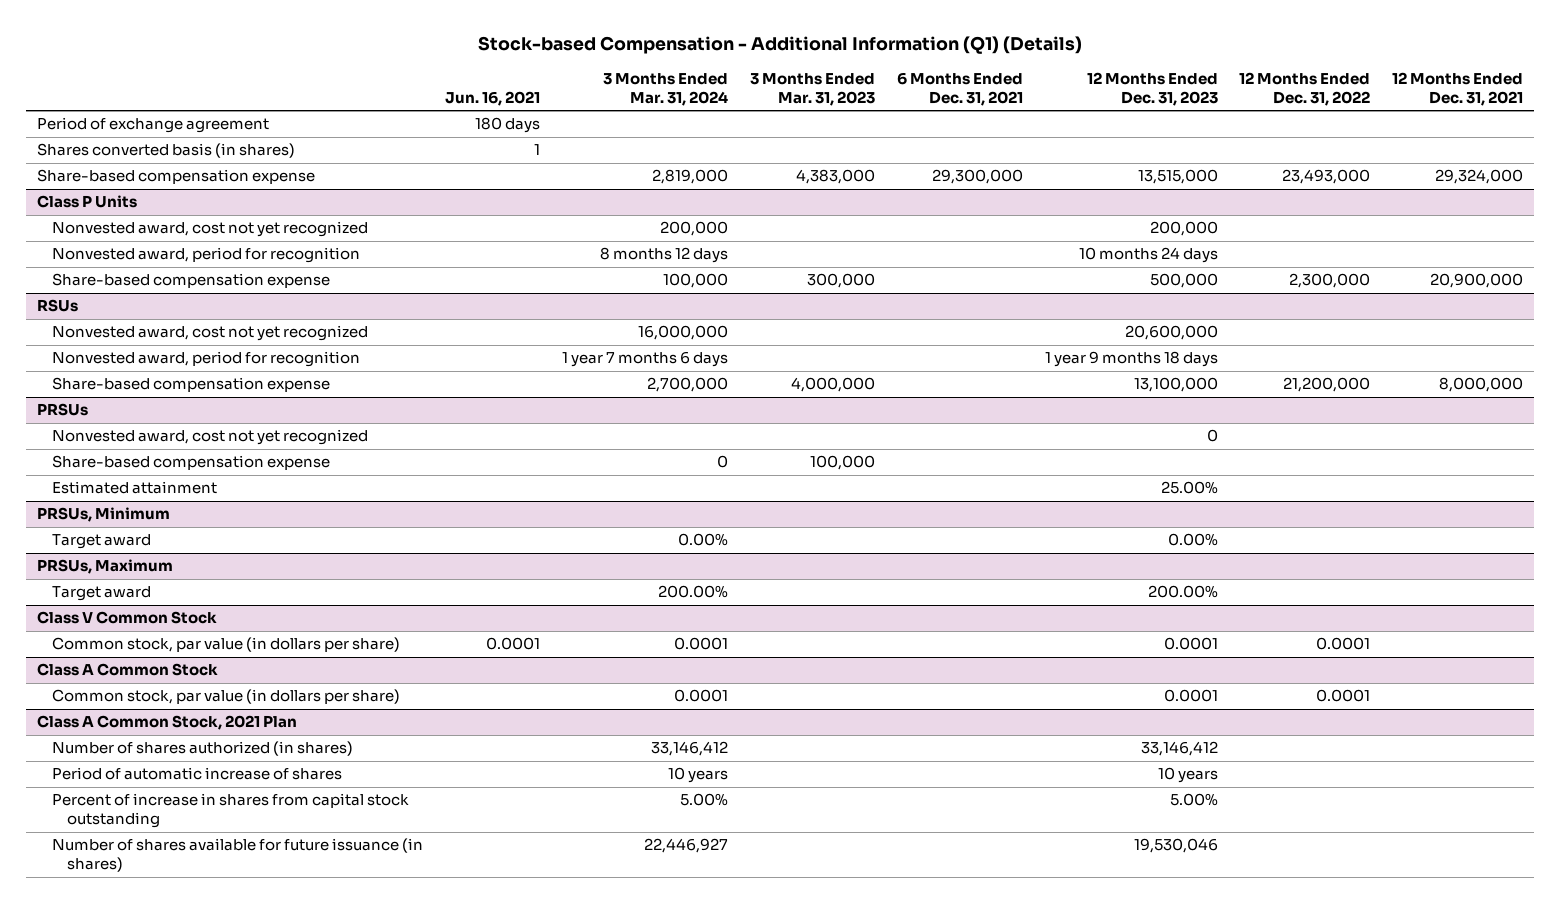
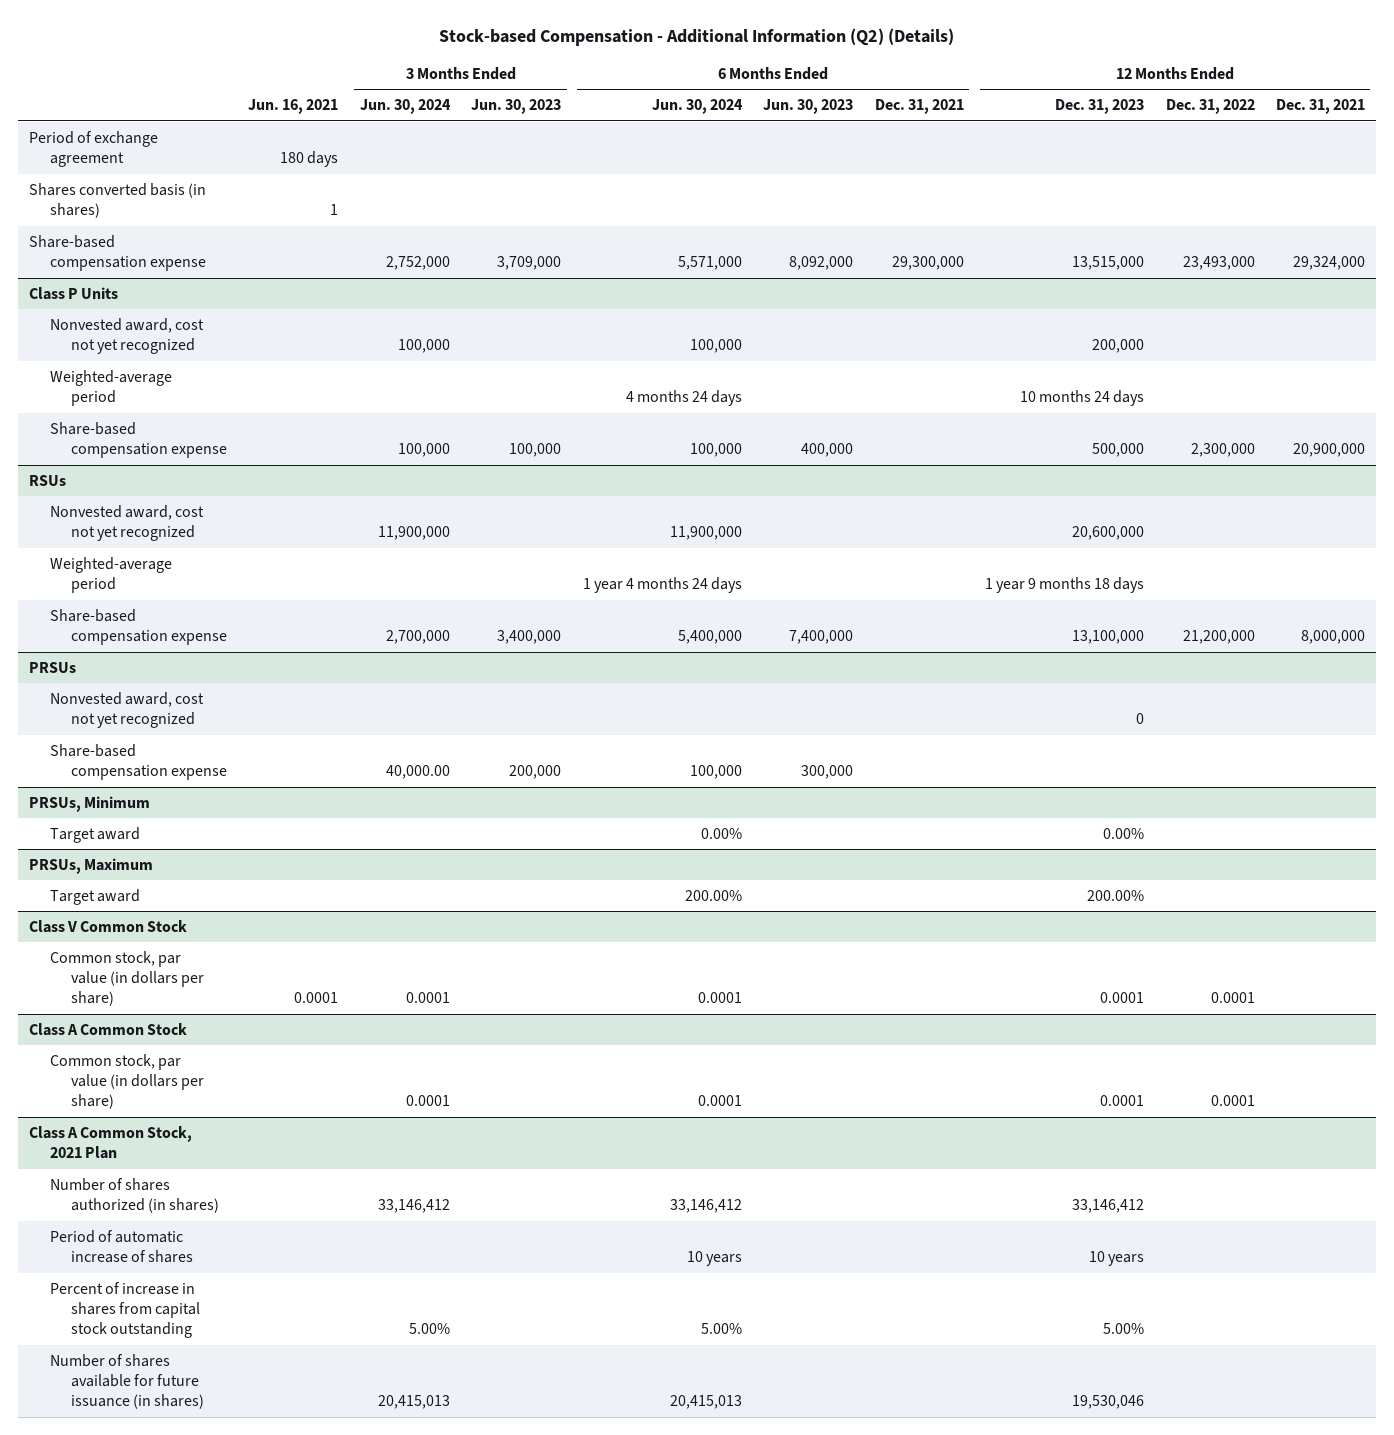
- Stock-based Compensation - Additional Information (Q1) (Details)
+ Stock-based Compensation - Additional Information (Q2) (Details)
- | Jun. 16, 2021 | 3 Months Ended Mar. 31, 2024 | 3 Months Ended Mar. 31, 2023 | 6 Months Ended Dec. 31, 2021 | 12 Months Ended Dec. 31, 2023 | 12 Months Ended Dec. 31, 2022 | 12 Months Ended Dec. 31, 2021
+ | Jun. 16, 2021 | 3 Months Ended Jun. 30, 2024 | 3 Months Ended Jun. 30, 2023 | 6 Months Ended Jun. 30, 2024 | 6 Months Ended Jun. 30, 2023 | 6 Months Ended Dec. 31, 2021 | 12 Months Ended Dec. 31, 2023 | 12 Months Ended Dec. 31, 2022 | 12 Months Ended Dec. 31, 2021
@ Class P Units
- Nonvested award, period for recognition | | 8 months 12 days | | | 10 months 24 days | |
+ Weighted-average period | | | | 4 months 24 days | | | 10 months 24 days | |
@ RSUs
- Nonvested award, period for recognition | | 1 year 7 months 6 days | | | 1 year 9 months 18 days | |
+ Weighted-average period | | | | 1 year 4 months 24 days | | | 1 year 9 months 18 days | |
@ PRSUs
- Estimated attainment | | | | | 25.00% | |

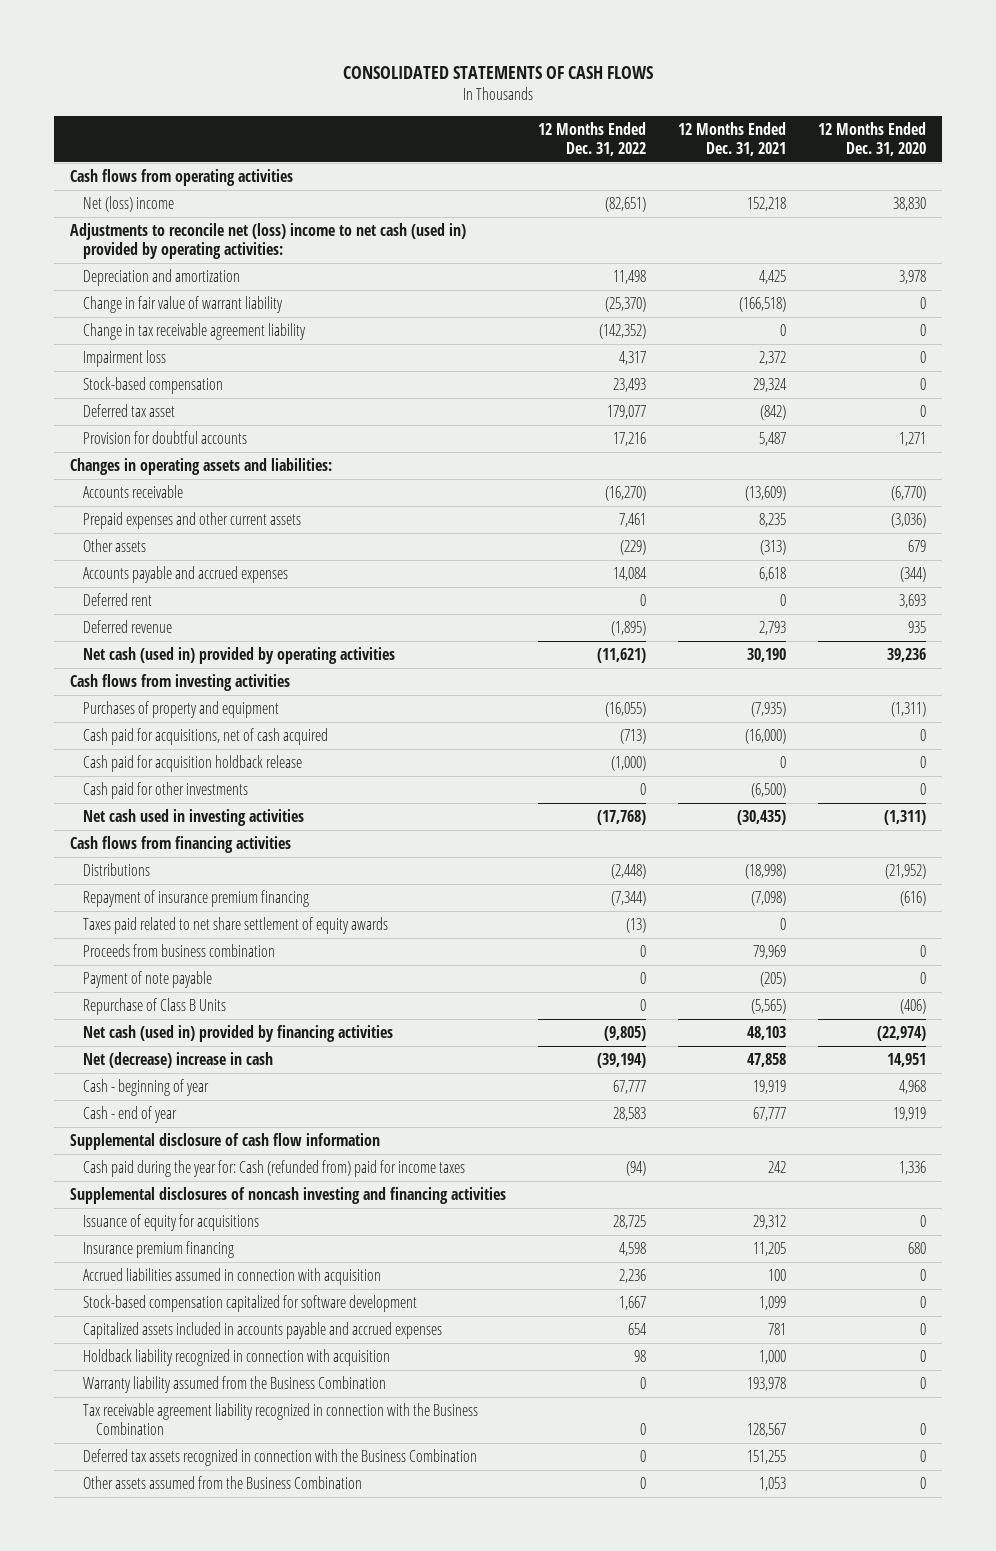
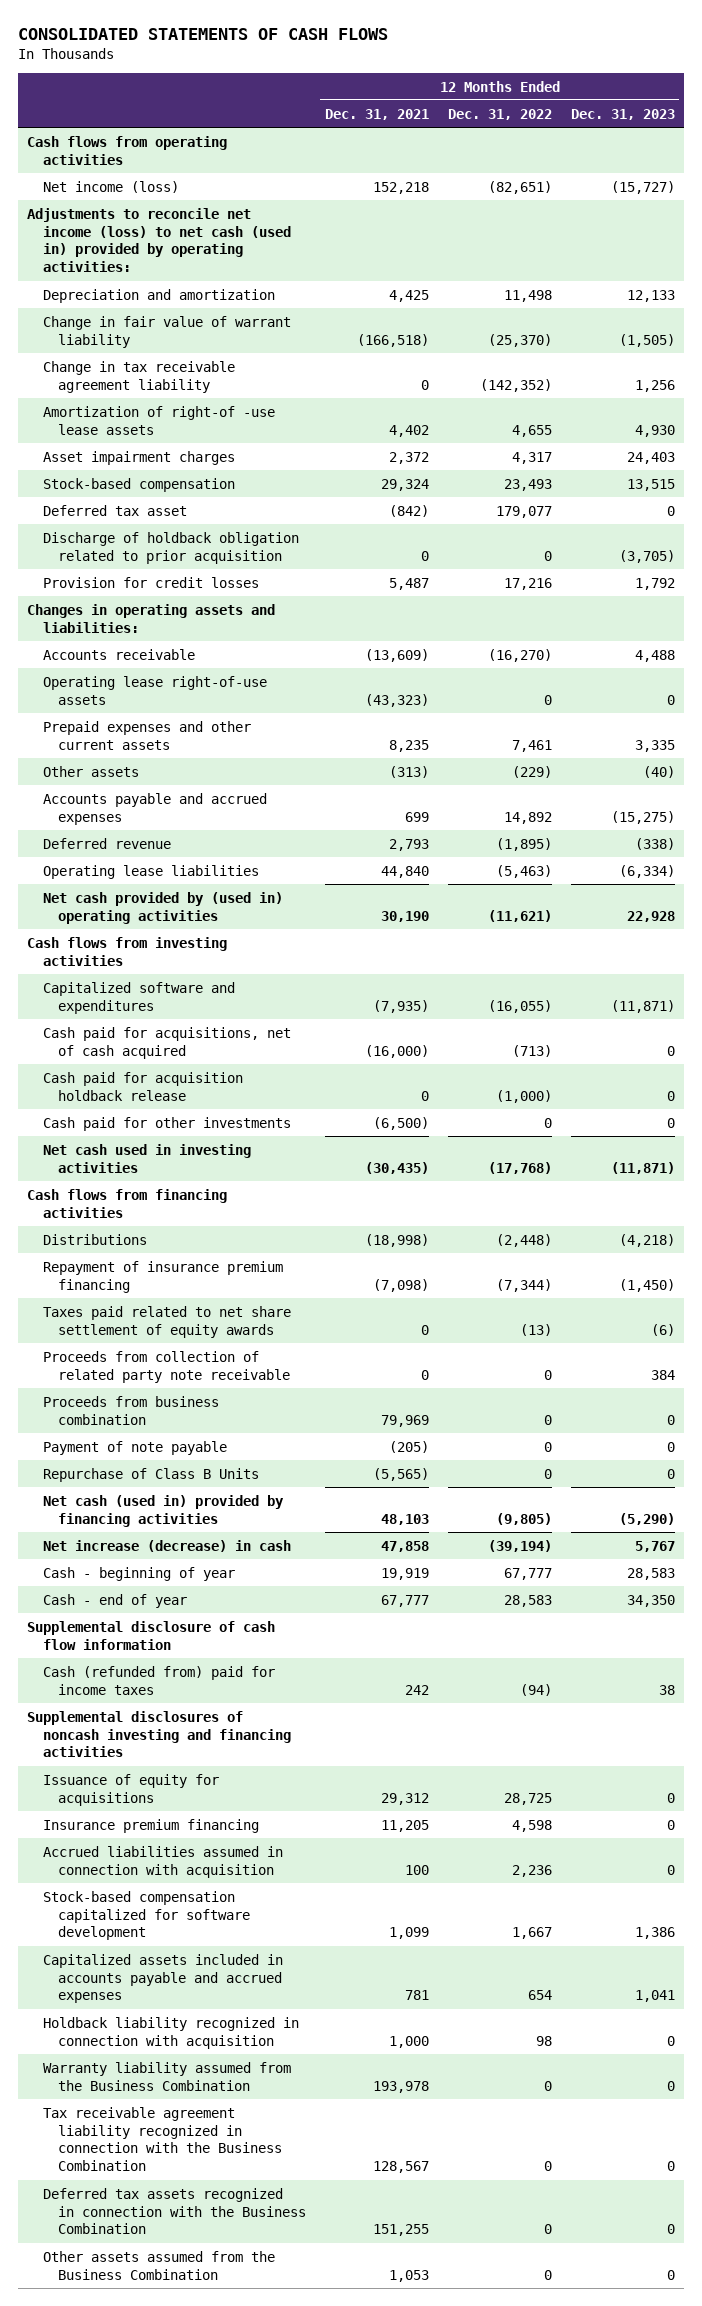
- | 12 Months Ended Dec. 31, 2022 | 12 Months Ended Dec. 31, 2021 | 12 Months Ended Dec. 31, 2020
+ | 12 Months Ended Dec. 31, 2021 | 12 Months Ended Dec. 31, 2022 | 12 Months Ended Dec. 31, 2023
- Net (loss) income | (82,651) | 152,218 | 38,830
- Adjustments to reconcile net (loss) income to net cash (used in) provided by operating activities:
+ Net income (loss) | 152,218 | (82,651) | (15,727)
+ Adjustments to reconcile net income (loss) to net cash (used in) provided by operating activities:
- Impairment loss | 4,317 | 2,372 | 0
+ Amortization of right-of -use lease assets | 4,402 | 4,655 | 4,930
+ Asset impairment charges | 2,372 | 4,317 | 24,403
- Provision for doubtful accounts | 17,216 | 5,487 | 1,271
+ Discharge of holdback obligation related to prior acquisition | 0 | 0 | (3,705)
+ Provision for credit losses | 5,487 | 17,216 | 1,792
+ Operating lease right-of-use assets | (43,323) | 0 | 0
- Accounts payable and accrued expenses | 14,084 | 6,618 | (344)
- Deferred rent | 0 | 0 | 3,693
+ Accounts payable and accrued expenses | 699 | 14,892 | (15,275)
- Net cash (used in) provided by operating activities | (11,621) | 30,190 | 39,236
+ Operating lease liabilities | 44,840 | (5,463) | (6,334)
+ Net cash provided by (used in) operating activities | 30,190 | (11,621) | 22,928
- Purchases of property and equipment | (16,055) | (7,935) | (1,311)
+ Capitalized software and expenditures | (7,935) | (16,055) | (11,871)
+ Proceeds from collection of related party note receivable | 0 | 0 | 384
- Net (decrease) increase in cash | (39,194) | 47,858 | 14,951
+ Net increase (decrease) in cash | 47,858 | (39,194) | 5,767
- Cash paid during the year for: Cash (refunded from) paid for income taxes | (94) | 242 | 1,336
+ Cash (refunded from) paid for income taxes | 242 | (94) | 38

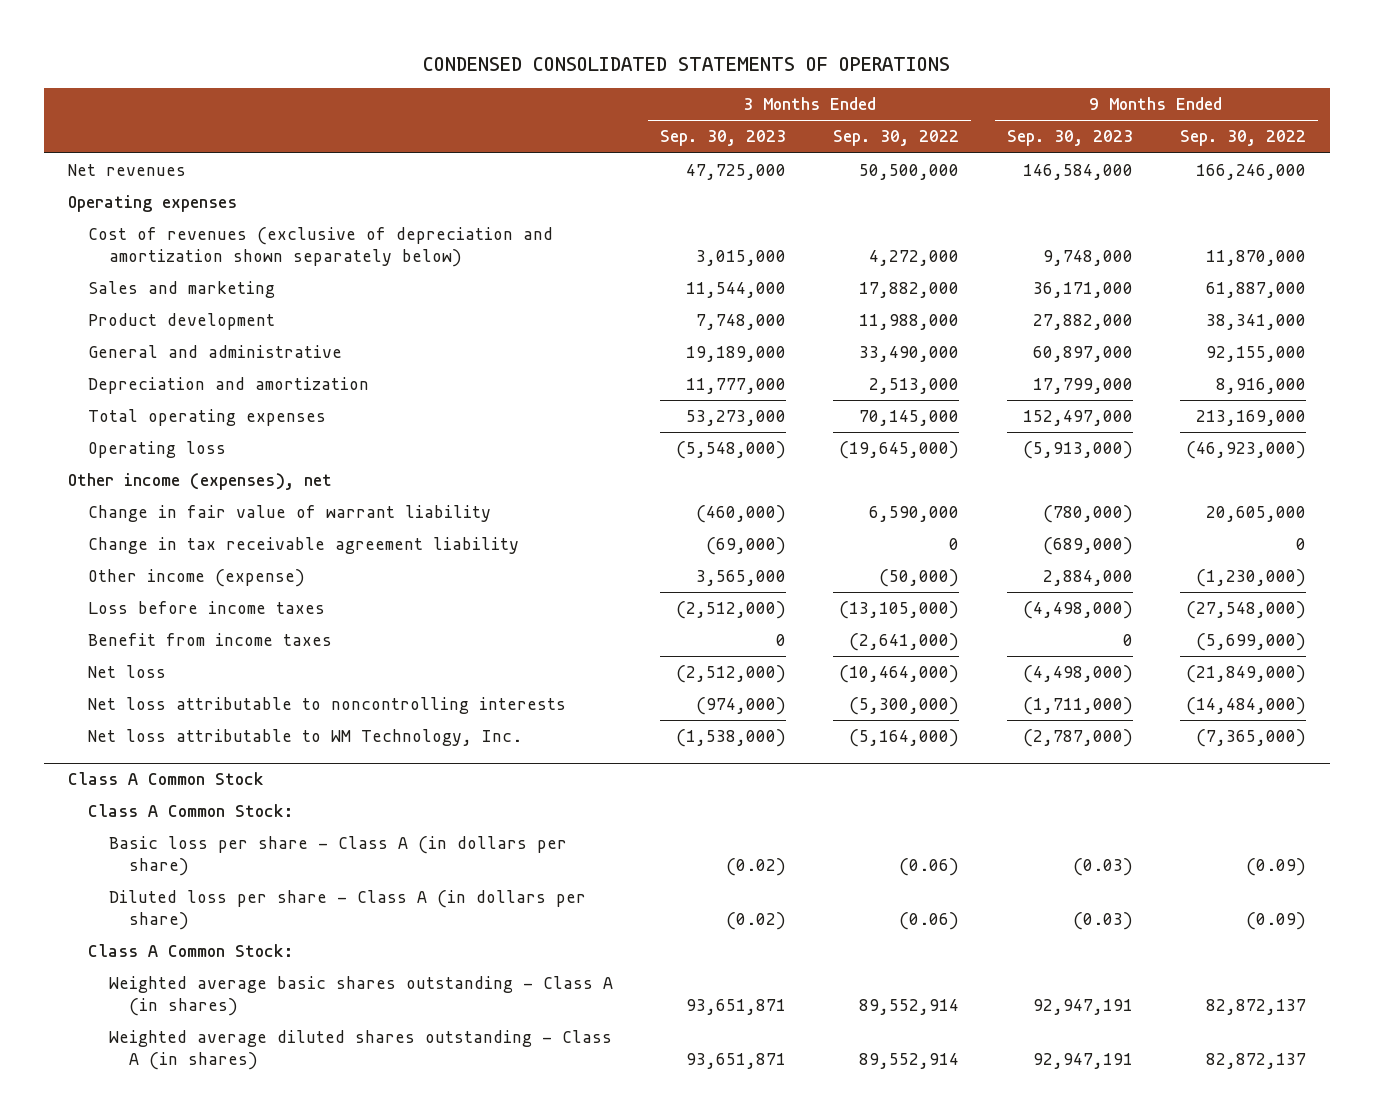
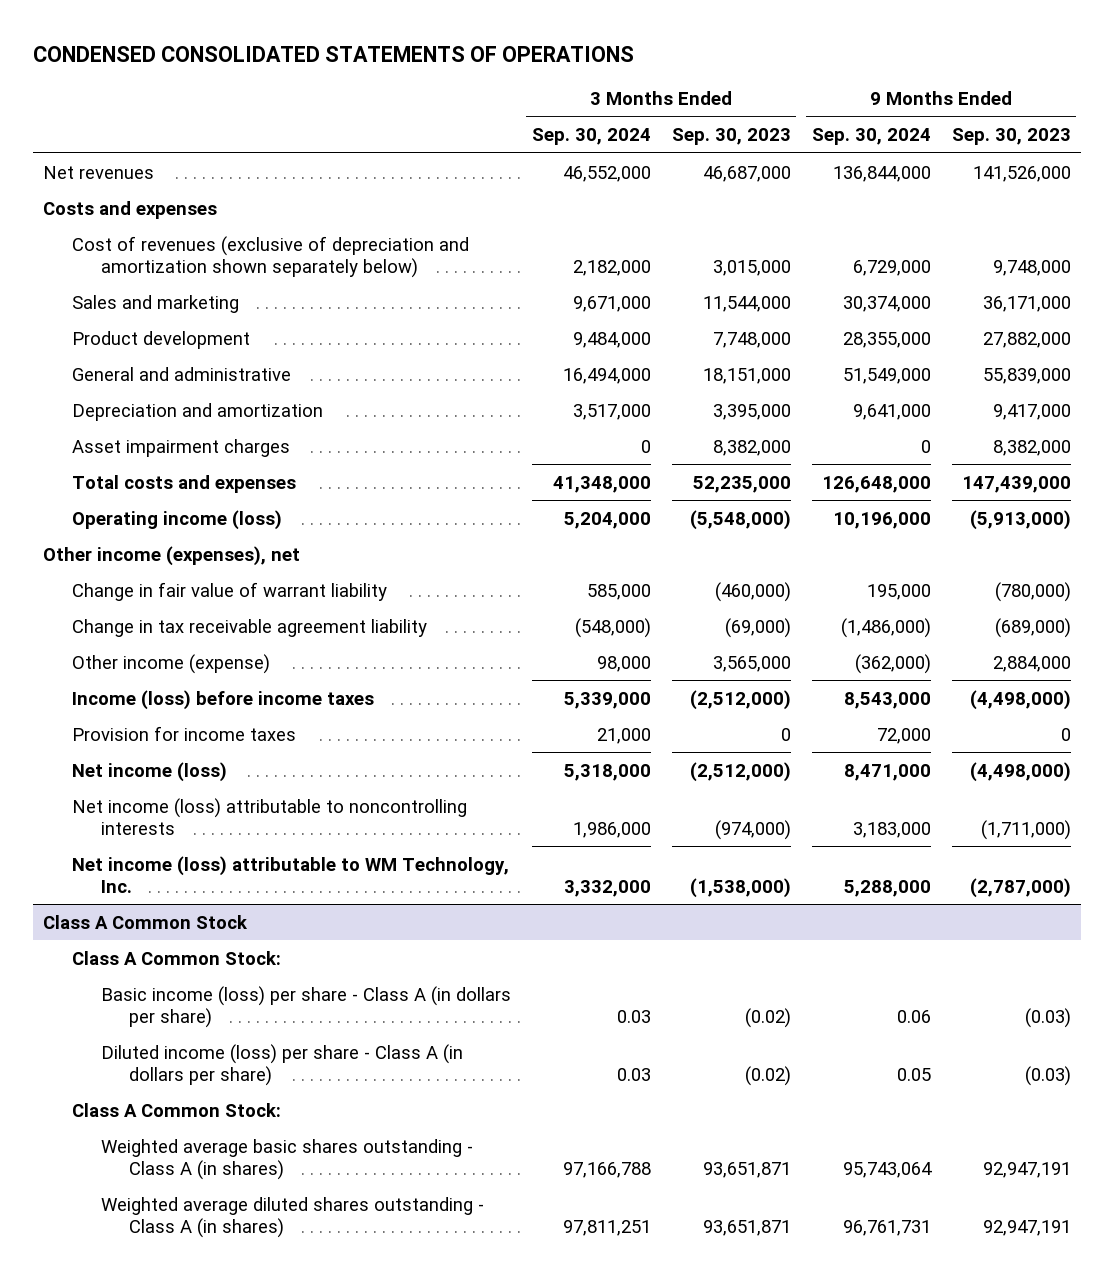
- | 3 Months Ended Sep. 30, 2023 | 3 Months Ended Sep. 30, 2022 | 9 Months Ended Sep. 30, 2023 | 9 Months Ended Sep. 30, 2022
+ | 3 Months Ended Sep. 30, 2024 | 3 Months Ended Sep. 30, 2023 | 9 Months Ended Sep. 30, 2024 | 9 Months Ended Sep. 30, 2023
- Net revenues | 47,725,000 | 50,500,000 | 146,584,000 | 166,246,000
- Operating expenses
+ Net revenues | 46,552,000 | 46,687,000 | 136,844,000 | 141,526,000
+ Costs and expenses
- General and administrative | 19,189,000 | 33,490,000 | 60,897,000 | 92,155,000
- Depreciation and amortization | 11,777,000 | 2,513,000 | 17,799,000 | 8,916,000
- Total operating expenses | 53,273,000 | 70,145,000 | 152,497,000 | 213,169,000
- Operating loss | (5,548,000) | (19,645,000) | (5,913,000) | (46,923,000)
+ General and administrative | 16,494,000 | 18,151,000 | 51,549,000 | 55,839,000
+ Depreciation and amortization | 3,517,000 | 3,395,000 | 9,641,000 | 9,417,000
+ Asset impairment charges | 0 | 8,382,000 | 0 | 8,382,000
+ Total costs and expenses | 41,348,000 | 52,235,000 | 126,648,000 | 147,439,000
+ Operating income (loss) | 5,204,000 | (5,548,000) | 10,196,000 | (5,913,000)
- Loss before income taxes | (2,512,000) | (13,105,000) | (4,498,000) | (27,548,000)
- Benefit from income taxes | 0 | (2,641,000) | 0 | (5,699,000)
- Net loss | (2,512,000) | (10,464,000) | (4,498,000) | (21,849,000)
- Net loss attributable to noncontrolling interests | (974,000) | (5,300,000) | (1,711,000) | (14,484,000)
- Net loss attributable to WM Technology, Inc. | (1,538,000) | (5,164,000) | (2,787,000) | (7,365,000)
+ Income (loss) before income taxes | 5,339,000 | (2,512,000) | 8,543,000 | (4,498,000)
+ Provision for income taxes | 21,000 | 0 | 72,000 | 0
+ Net income (loss) | 5,318,000 | (2,512,000) | 8,471,000 | (4,498,000)
+ Net income (loss) attributable to noncontrolling interests | 1,986,000 | (974,000) | 3,183,000 | (1,711,000)
+ Net income (loss) attributable to WM Technology, Inc. | 3,332,000 | (1,538,000) | 5,288,000 | (2,787,000)
@ Class A Common Stock
- Basic loss per share - Class A (in dollars per share) | (0.02) | (0.06) | (0.03) | (0.09)
- Diluted loss per share - Class A (in dollars per share) | (0.02) | (0.06) | (0.03) | (0.09)
+ Basic income (loss) per share - Class A (in dollars per share) | 0.03 | (0.02) | 0.06 | (0.03)
+ Diluted income (loss) per share - Class A (in dollars per share) | 0.03 | (0.02) | 0.05 | (0.03)

